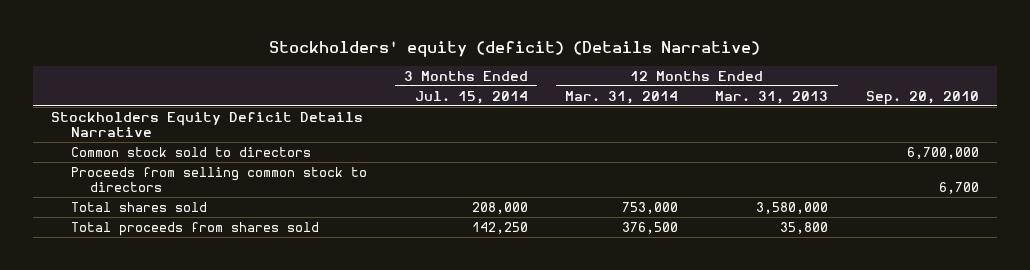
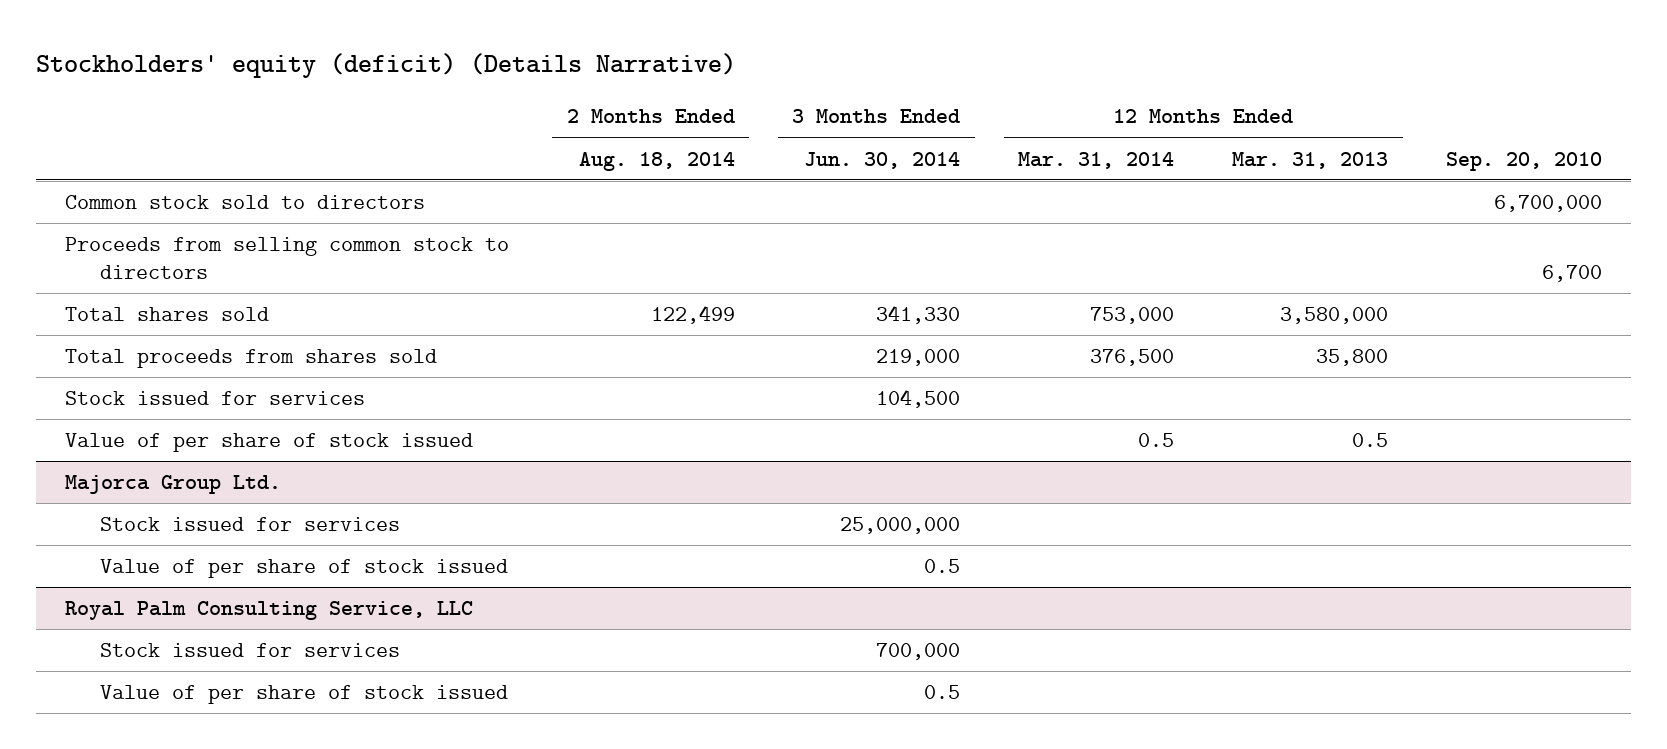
- | 3 Months Ended Jul. 15, 2014 | 12 Months Ended Mar. 31, 2014 | 12 Months Ended Mar. 31, 2013 | Sep. 20, 2010
+ | 2 Months Ended Aug. 18, 2014 | 3 Months Ended Jun. 30, 2014 | 12 Months Ended Mar. 31, 2014 | 12 Months Ended Mar. 31, 2013 | Sep. 20, 2010
- Stockholders Equity Deficit Details Narrative
+ Stock issued for services | | 104,500 | | |
+ Value of per share of stock issued | | | 0.5 | 0.5 |
+ Majorca Group Ltd.
+ Stock issued for services | | 25,000,000 | | |
+ Value of per share of stock issued | | 0.5 | | |
+ Royal Palm Consulting Service, LLC
+ Stock issued for services | | 700,000 | | |
+ Value of per share of stock issued | | 0.5 | | |

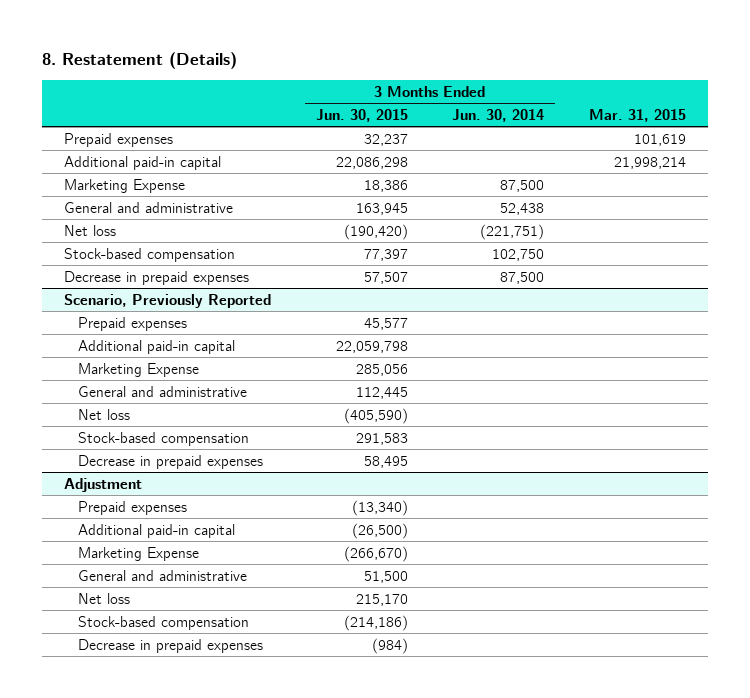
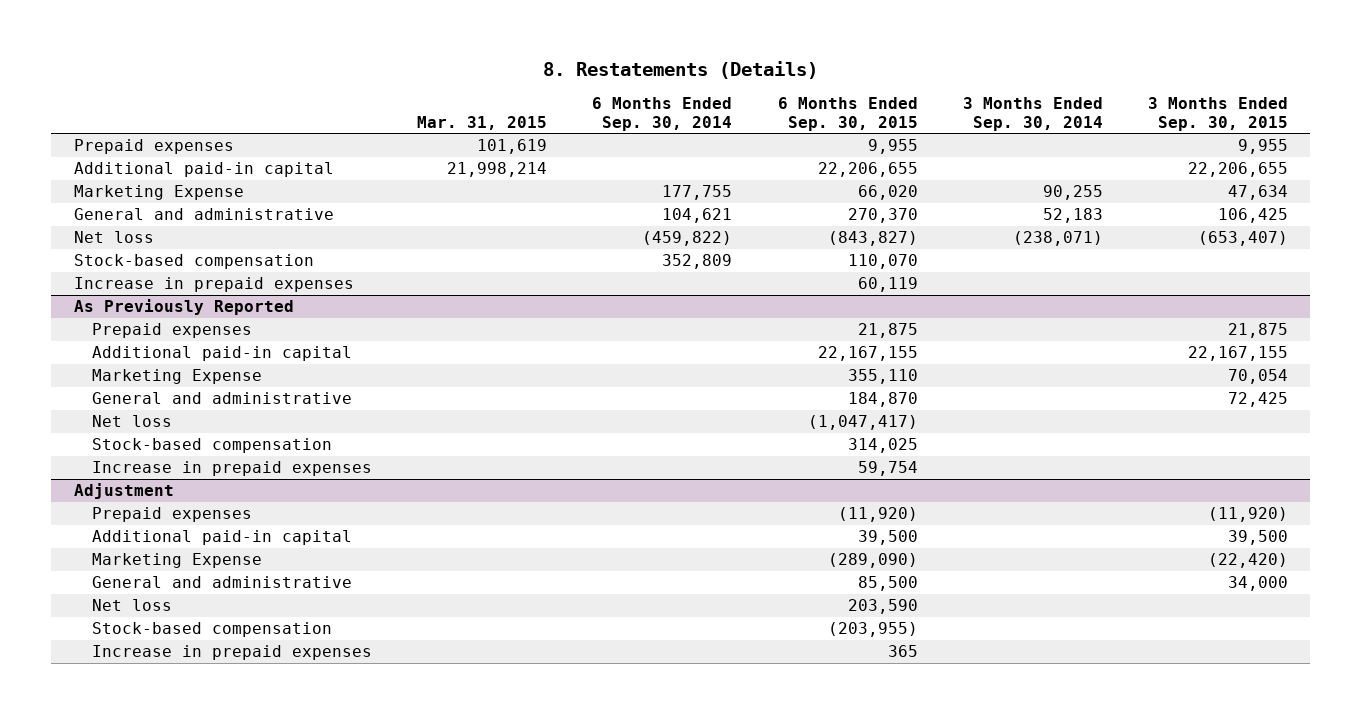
- 8. Restatement (Details)
+ 8. Restatements (Details)
- | 3 Months Ended Jun. 30, 2015 | 3 Months Ended Jun. 30, 2014 | Mar. 31, 2015
+ | Mar. 31, 2015 | 6 Months Ended Sep. 30, 2014 | 6 Months Ended Sep. 30, 2015 | 3 Months Ended Sep. 30, 2014 | 3 Months Ended Sep. 30, 2015
- Decrease in prepaid expenses | 57,507 | 87,500 |
- Scenario, Previously Reported
+ Increase in prepaid expenses | | | 60,119 | |
+ As Previously Reported
- Decrease in prepaid expenses | 58,495 | |
+ Increase in prepaid expenses | | | 59,754 | |
@ Adjustment
- Decrease in prepaid expenses | (984) | |
+ Increase in prepaid expenses | | | 365 | |

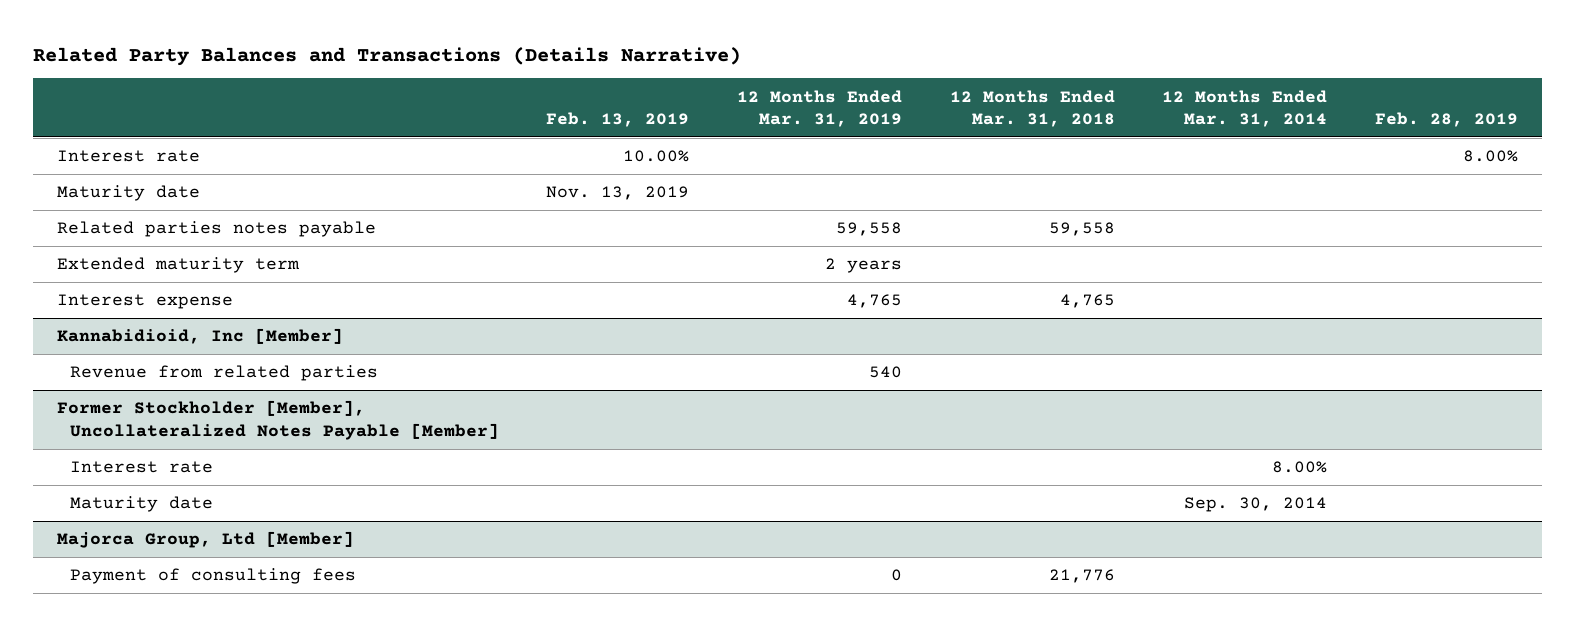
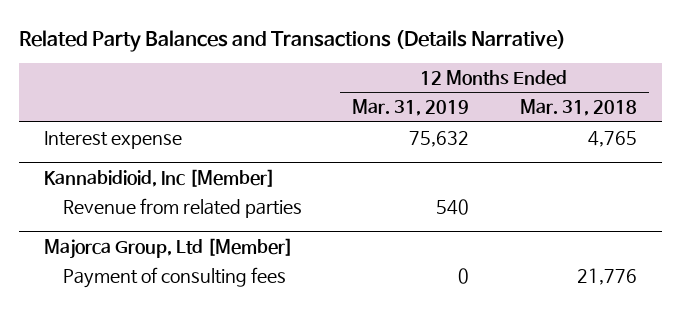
- | Feb. 13, 2019 | 12 Months Ended Mar. 31, 2019 | 12 Months Ended Mar. 31, 2018 | 12 Months Ended Mar. 31, 2014 | Feb. 28, 2019
+ | 12 Months Ended Mar. 31, 2019 | 12 Months Ended Mar. 31, 2018
- Interest rate | 10.00% | | | | 8.00%
- Maturity date | Nov. 13, 2019 | | | |
- Related parties notes payable | | 59,558 | 59,558 | |
- Extended maturity term | | 2 years | | |
- Interest expense | | 4,765 | 4,765 | |
+ Interest expense | 75,632 | 4,765
- Former Stockholder [Member], Uncollateralized Notes Payable [Member]
- Interest rate | | | | 8.00% |
- Maturity date | | | | Sep. 30, 2014 |

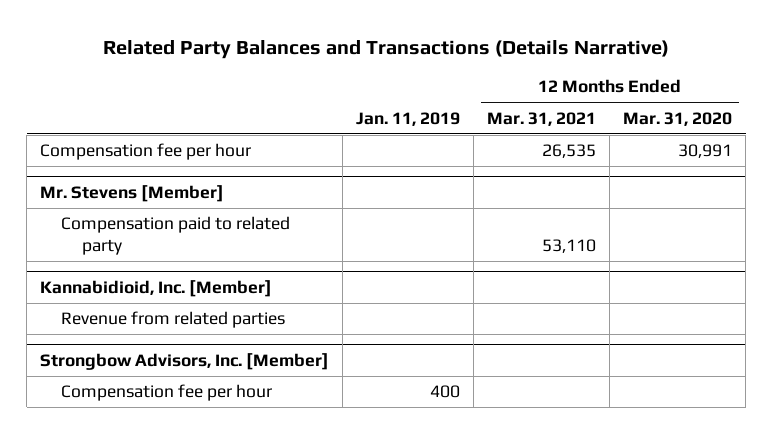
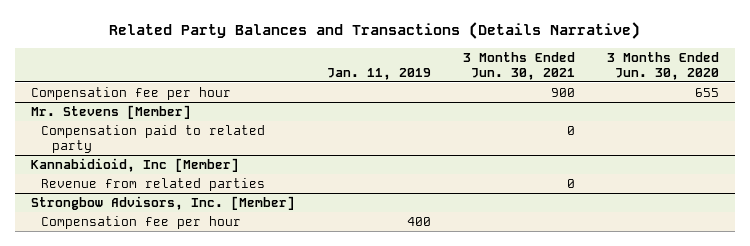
- | Jan. 11, 2019 | 12 Months Ended Mar. 31, 2021 | 12 Months Ended Mar. 31, 2020
+ | Jan. 11, 2019 | 3 Months Ended Jun. 30, 2021 | 3 Months Ended Jun. 30, 2020
- Kannabidioid, Inc. [Member]
+ Kannabidioid, Inc [Member]

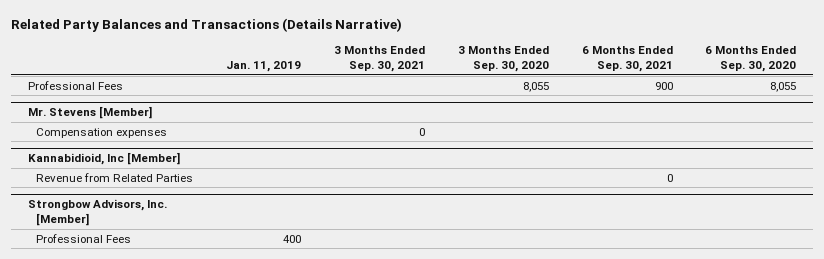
- | Jan. 11, 2019 | 3 Months Ended Jun. 30, 2021 | 3 Months Ended Jun. 30, 2020
+ | Jan. 11, 2019 | 3 Months Ended Sep. 30, 2021 | 3 Months Ended Sep. 30, 2020 | 6 Months Ended Sep. 30, 2021 | 6 Months Ended Sep. 30, 2020
- Compensation fee per hour | | 900 | 655
+ Professional Fees | | | 8,055 | 900 | 8,055
@ Mr. Stevens [Member]
- Compensation paid to related party | | 0 |
+ Compensation expenses | | 0 | | |
@ Kannabidioid, Inc [Member]
- Revenue from related parties | | 0 |
+ Revenue from Related Parties | | | | 0 |
@ Strongbow Advisors, Inc. [Member]
- Compensation fee per hour | 400 | |
+ Professional Fees | 400 | | | |

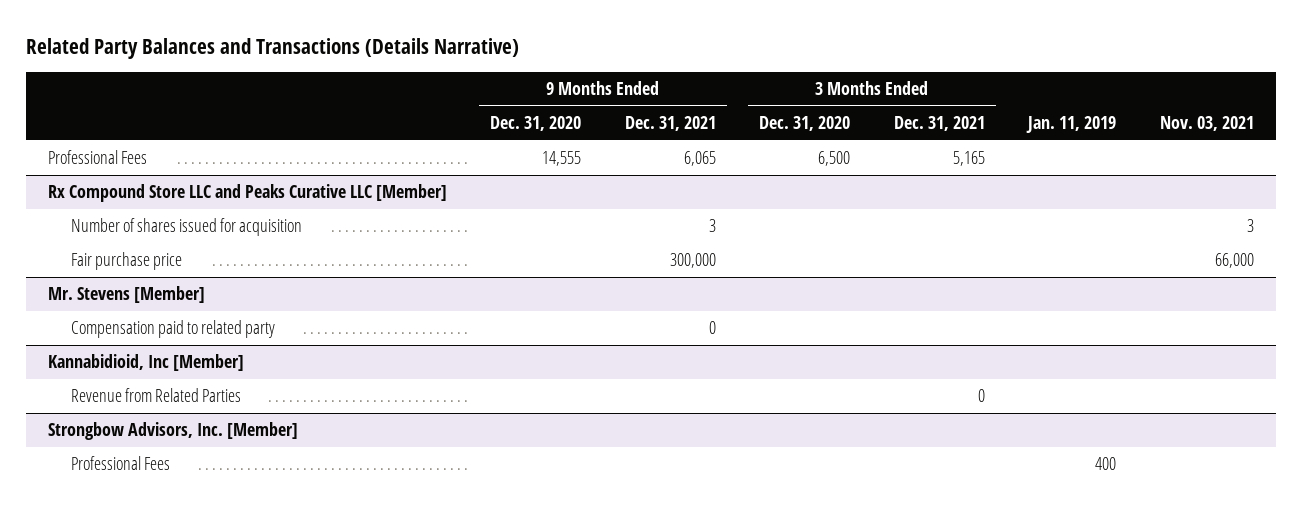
- | Jan. 11, 2019 | 3 Months Ended Sep. 30, 2021 | 3 Months Ended Sep. 30, 2020 | 6 Months Ended Sep. 30, 2021 | 6 Months Ended Sep. 30, 2020
+ | 9 Months Ended Dec. 31, 2020 | 9 Months Ended Dec. 31, 2021 | 3 Months Ended Dec. 31, 2020 | 3 Months Ended Dec. 31, 2021 | Jan. 11, 2019 | Nov. 03, 2021
+ Rx Compound Store LLC and Peaks Curative LLC [Member]
+ Number of shares issued for acquisition | | 3 | | | | 3
+ Fair purchase price | | 300,000 | | | | 66,000
@ Mr. Stevens [Member]
- Compensation expenses | | 0 | | |
+ Compensation paid to related party | | 0 | | | |

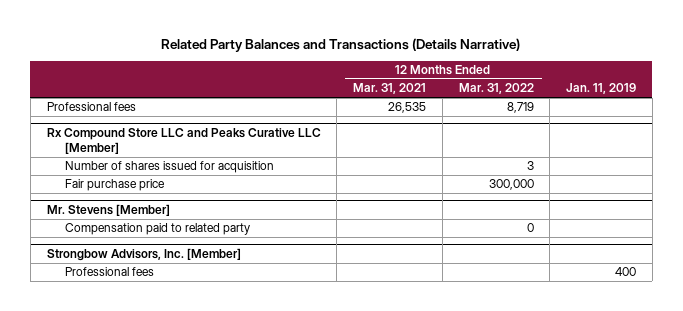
- | 9 Months Ended Dec. 31, 2020 | 9 Months Ended Dec. 31, 2021 | 3 Months Ended Dec. 31, 2020 | 3 Months Ended Dec. 31, 2021 | Jan. 11, 2019 | Nov. 03, 2021
+ | 12 Months Ended Mar. 31, 2021 | 12 Months Ended Mar. 31, 2022 | Jan. 11, 2019
- Professional Fees | 14,555 | 6,065 | 6,500 | 5,165 | |
+ Professional fees | 26,535 | 8,719 |
- Kannabidioid, Inc [Member]
- Revenue from Related Parties | | | | 0 | |
@ Strongbow Advisors, Inc. [Member]
- Professional Fees | | | | | 400 |
+ Professional fees | | | 400

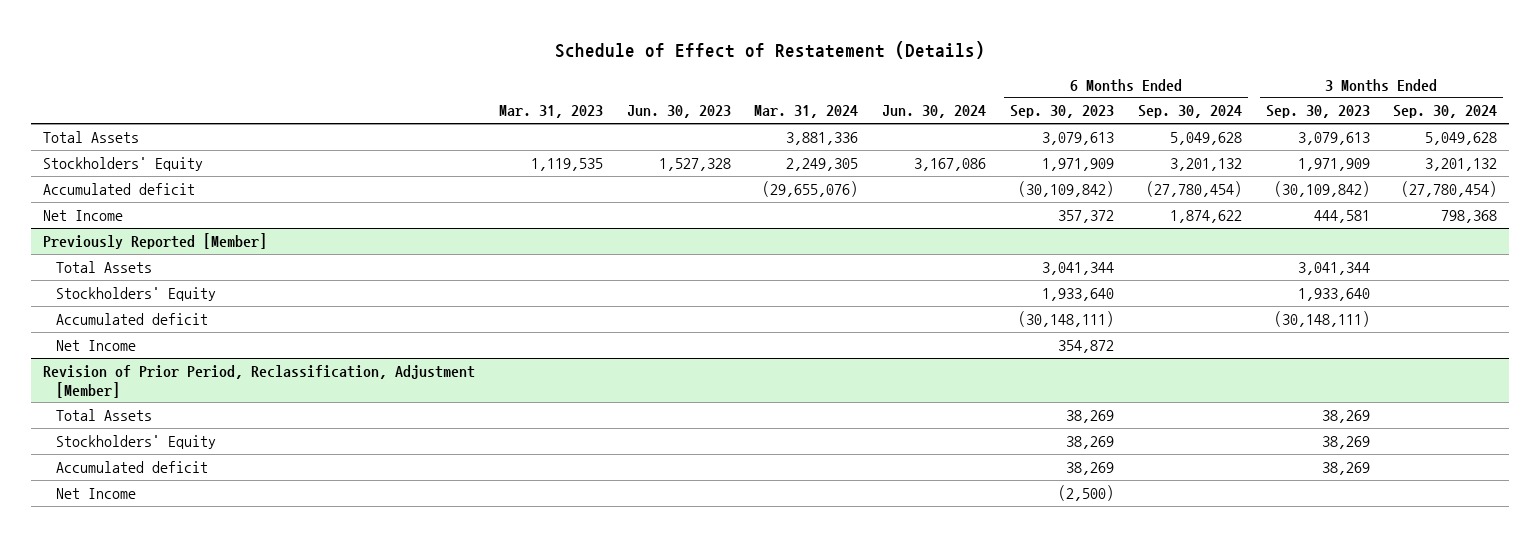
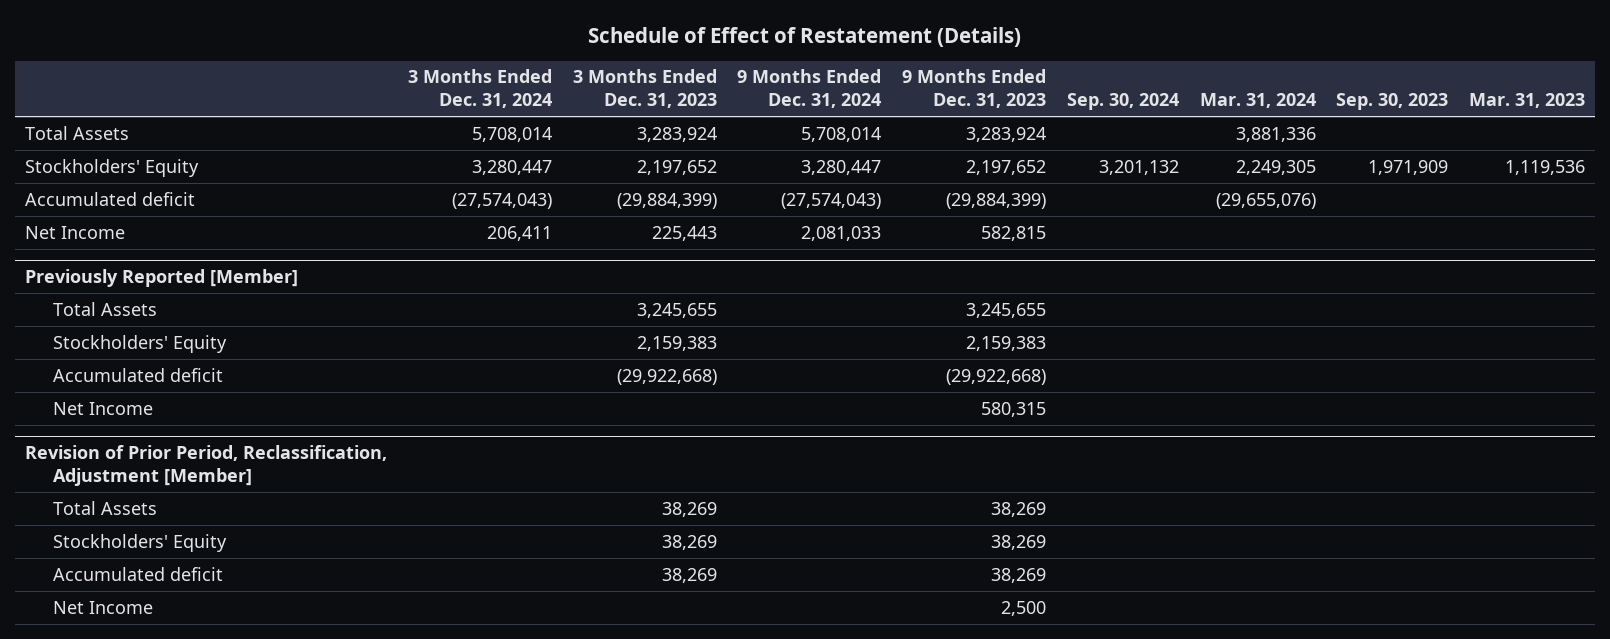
- | Mar. 31, 2023 | Jun. 30, 2023 | Mar. 31, 2024 | Jun. 30, 2024 | 6 Months Ended Sep. 30, 2023 | 6 Months Ended Sep. 30, 2024 | 3 Months Ended Sep. 30, 2023 | 3 Months Ended Sep. 30, 2024
+ | 3 Months Ended Dec. 31, 2024 | 3 Months Ended Dec. 31, 2023 | 9 Months Ended Dec. 31, 2024 | 9 Months Ended Dec. 31, 2023 | Sep. 30, 2024 | Mar. 31, 2024 | Sep. 30, 2023 | Mar. 31, 2023
- Stockholders' Equity | 1,119,535 | 1,527,328 | 2,249,305 | 3,167,086 | 1,971,909 | 3,201,132 | 1,971,909 | 3,201,132
+ Stockholders' Equity | 3,280,447 | 2,197,652 | 3,280,447 | 2,197,652 | 3,201,132 | 2,249,305 | 1,971,909 | 1,119,536

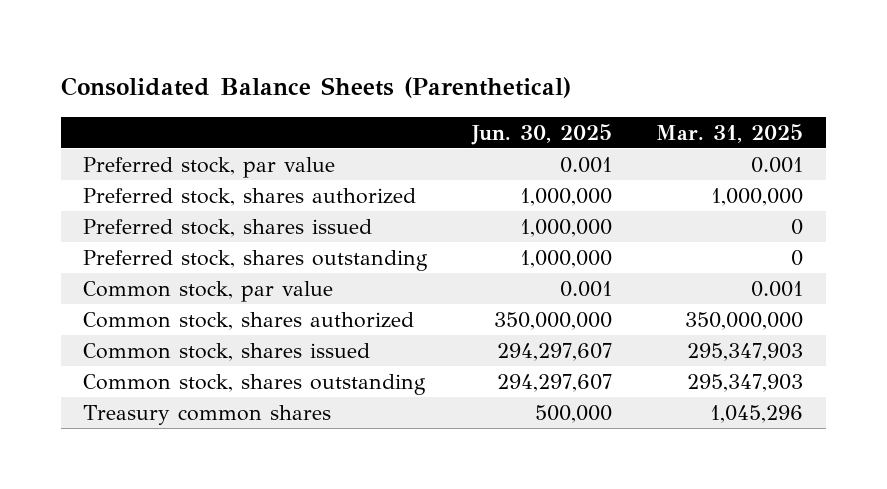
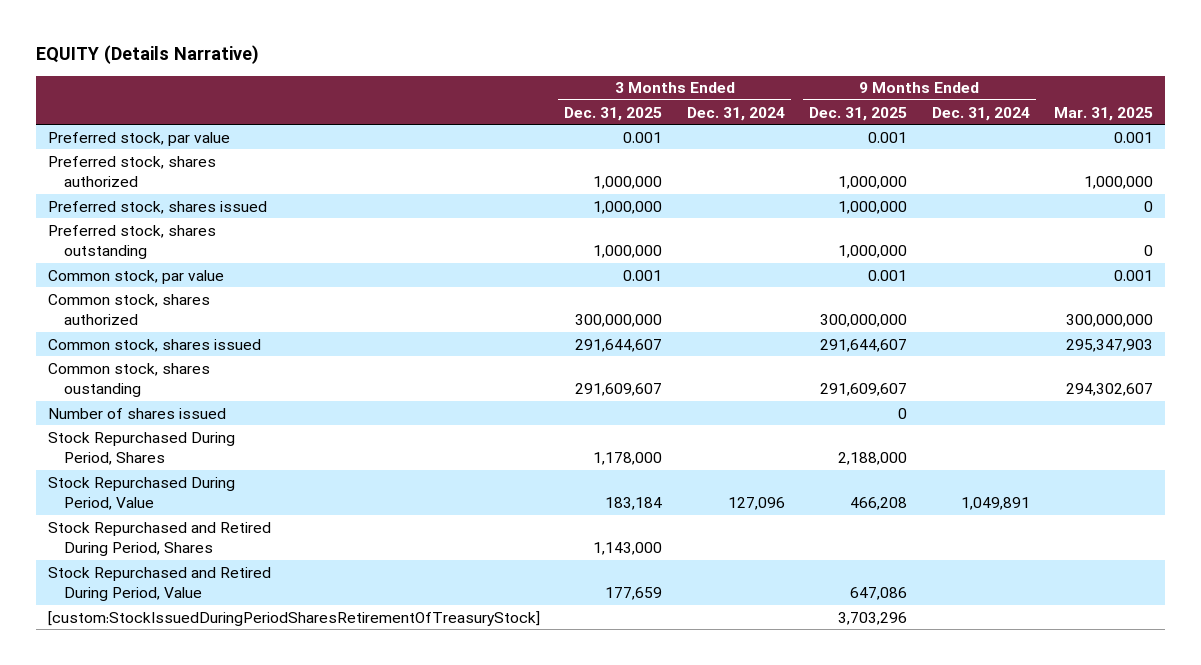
- Consolidated Balance Sheets (Parenthetical)
+ EQUITY (Details Narrative)
- | Jun. 30, 2025 | Mar. 31, 2025
+ | 3 Months Ended Dec. 31, 2025 | 3 Months Ended Dec. 31, 2024 | 9 Months Ended Dec. 31, 2025 | 9 Months Ended Dec. 31, 2024 | Mar. 31, 2025
- Common stock, shares authorized | 350,000,000 | 350,000,000
+ Common stock, shares authorized | 300,000,000 | | 300,000,000 | | 300,000,000
- Common stock, shares outstanding | 294,297,607 | 295,347,903
- Treasury common shares | 500,000 | 1,045,296
+ Common stock, shares oustanding | 291,609,607 | | 291,609,607 | | 294,302,607
+ Number of shares issued | | | 0 | |
+ Stock Repurchased During Period, Shares | 1,178,000 | | 2,188,000 | |
+ Stock Repurchased During Period, Value | 183,184 | 127,096 | 466,208 | 1,049,891 |
+ Stock Repurchased and Retired During Period, Shares | 1,143,000 | | | |
+ Stock Repurchased and Retired During Period, Value | 177,659 | | 647,086 | |
+ [custom:StockIssuedDuringPeriodSharesRetirementOfTreasuryStock] | | | 3,703,296 | |

